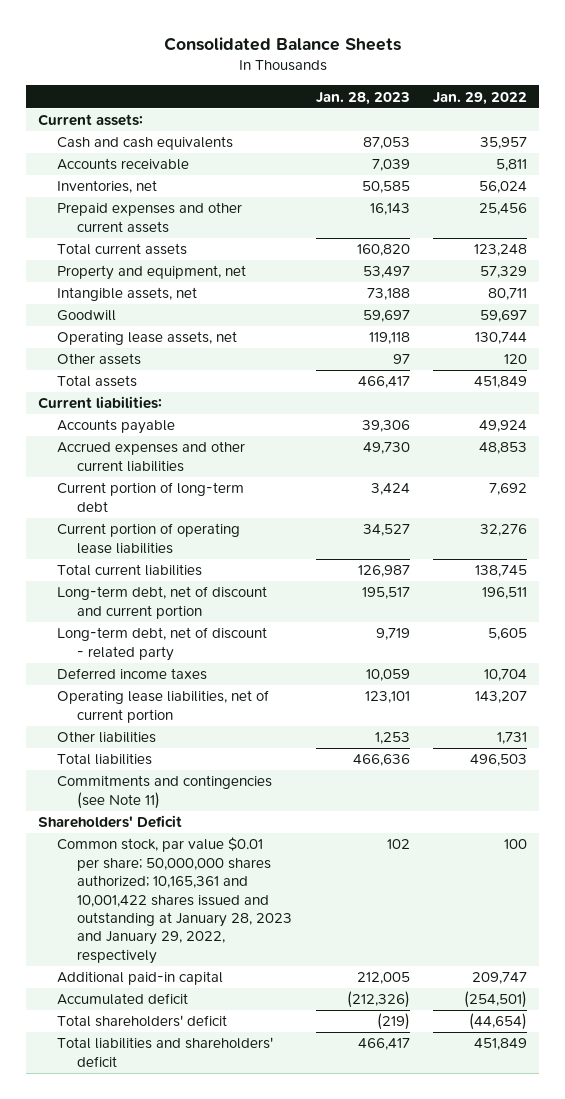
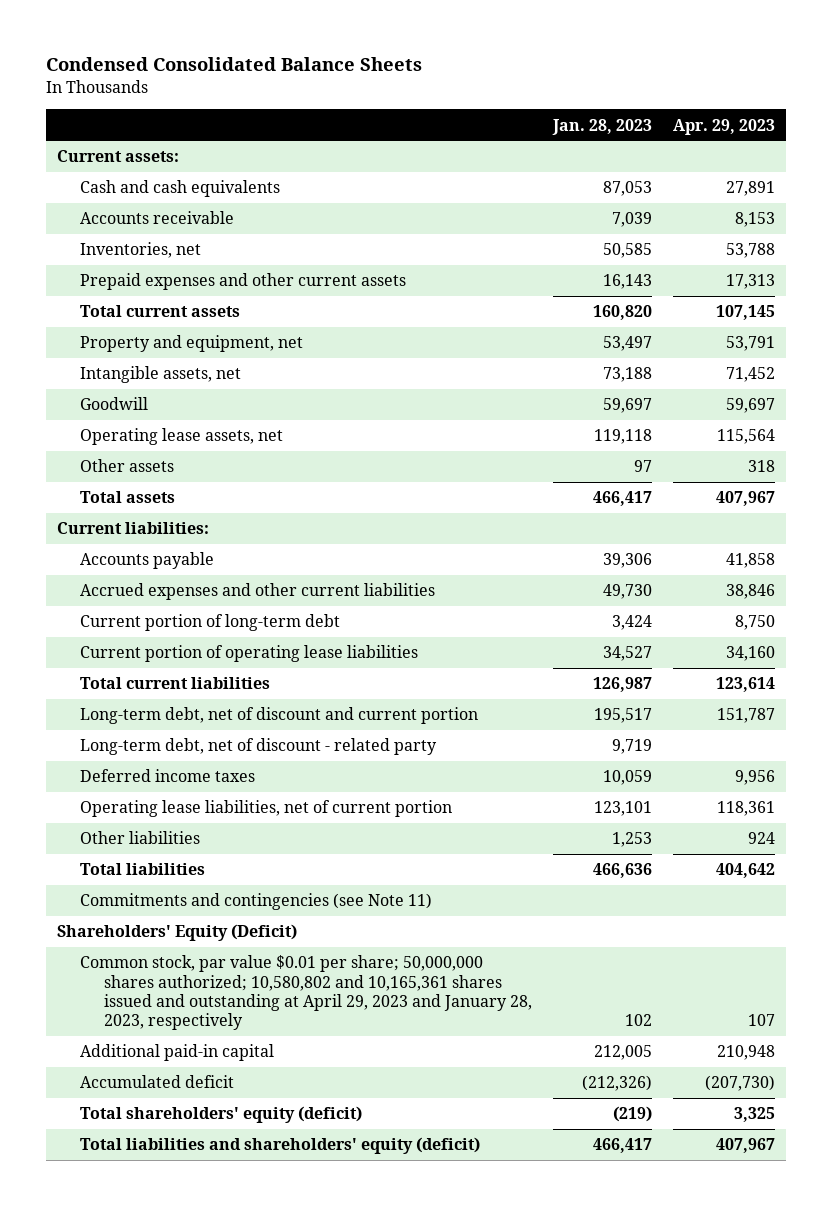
- Consolidated Balance Sheets
+ Condensed Consolidated Balance Sheets
- | Jan. 28, 2023 | Jan. 29, 2022
+ | Jan. 28, 2023 | Apr. 29, 2023
- Shareholders' Deficit
- Common stock, par value $0.01 per share; 50,000,000 shares authorized; 10,165,361 and 10,001,422 shares issued and outstanding at January 28, 2023 and January 29, 2022, respectively | 102 | 100
+ Shareholders' Equity (Deficit)
+ Common stock, par value $0.01 per share; 50,000,000 shares authorized; 10,580,802 and 10,165,361 shares issued and outstanding at April 29, 2023 and January 28, 2023, respectively | 102 | 107
- Total shareholders' deficit | (219) | (44,654)
- Total liabilities and shareholders' deficit | 466,417 | 451,849
+ Total shareholders' equity (deficit) | (219) | 3,325
+ Total liabilities and shareholders' equity (deficit) | 466,417 | 407,967

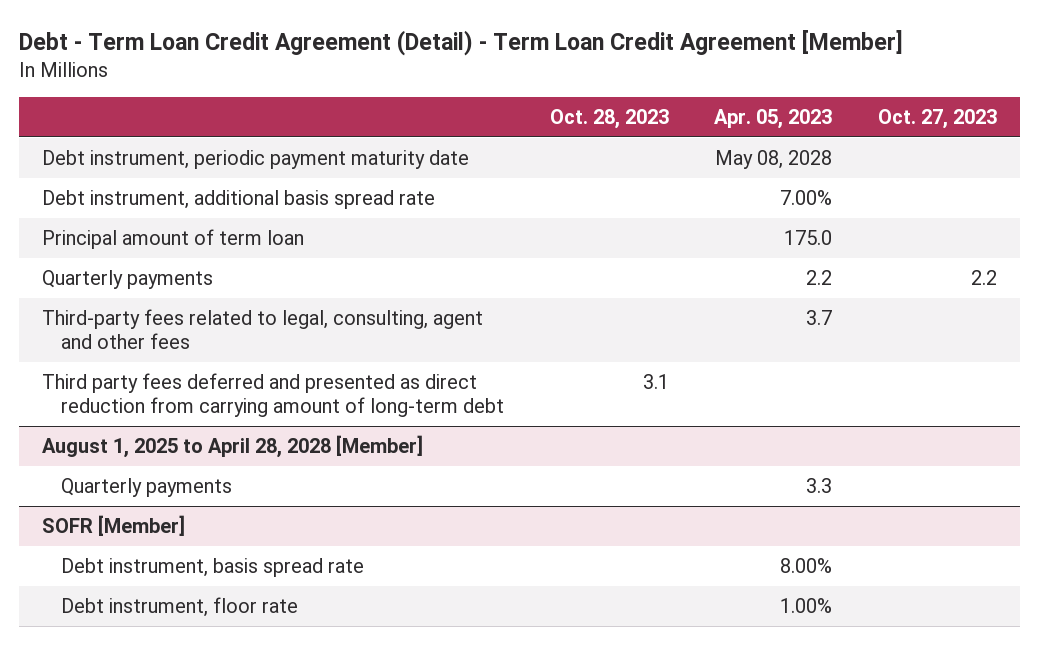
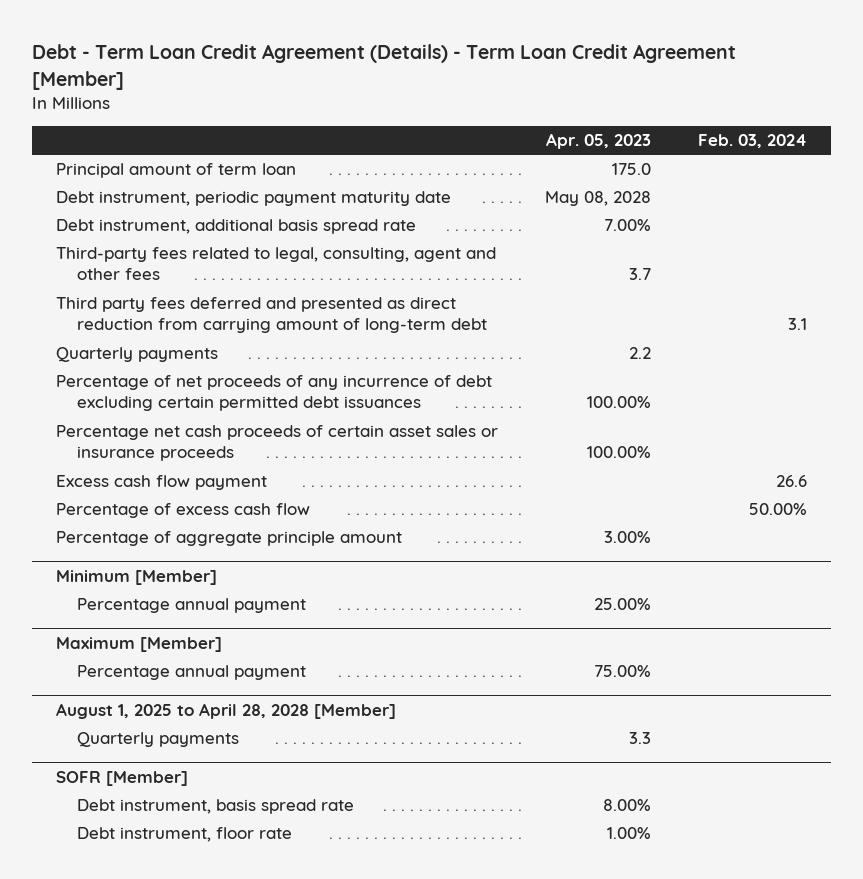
- Debt - Term Loan Credit Agreement (Detail) - Term Loan Credit Agreement [Member]
+ Debt - Term Loan Credit Agreement (Details) - Term Loan Credit Agreement [Member]
- | Oct. 28, 2023 | Apr. 05, 2023 | Oct. 27, 2023
+ | Apr. 05, 2023 | Feb. 03, 2024
moved up: Principal amount of term loan | 175.0 |
moved down: Quarterly payments | 2.2 |
+ Percentage of net proceeds of any incurrence of debt excluding certain permitted debt issuances | 100.00% |
+ Percentage net cash proceeds of certain asset sales or insurance proceeds | 100.00% |
+ Excess cash flow payment | | 26.6
+ Percentage of excess cash flow | | 50.00%
+ Percentage of aggregate principle amount | 3.00% |
+ Minimum [Member]
+ Percentage annual payment | 25.00% |
+ Maximum [Member]
+ Percentage annual payment | 75.00% |

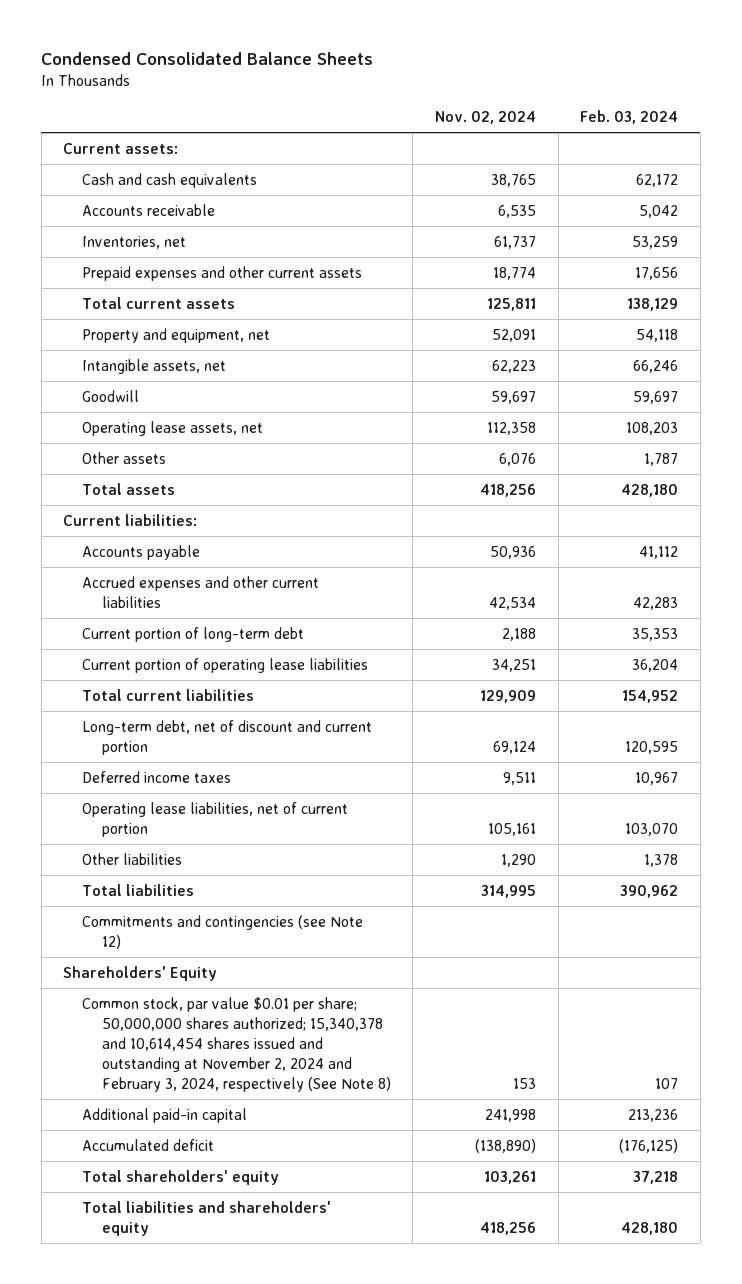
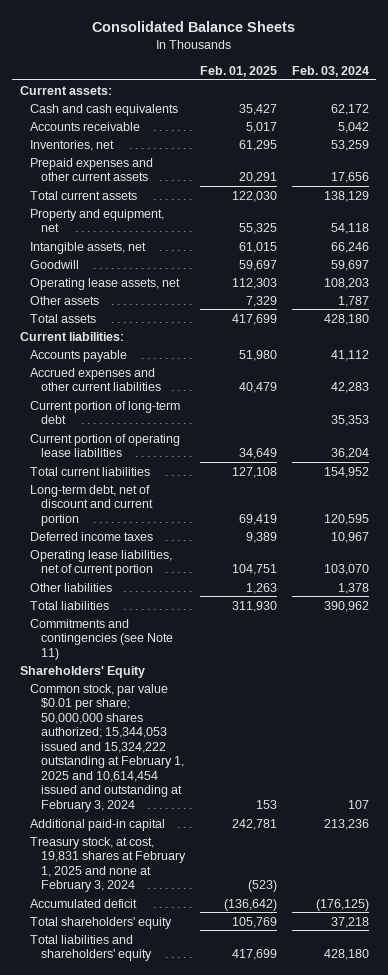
- Condensed Consolidated Balance Sheets
+ Consolidated Balance Sheets
- | Nov. 02, 2024 | Feb. 03, 2024
+ | Feb. 01, 2025 | Feb. 03, 2024
- Commitments and contingencies (see Note 12)
+ Commitments and contingencies (see Note 11)
- Common stock, par value $0.01 per share; 50,000,000 shares authorized; 15,340,378 and 10,614,454 shares issued and outstanding at November 2, 2024 and February 3, 2024, respectively (See Note 8) | 153 | 107
+ Common stock, par value $0.01 per share; 50,000,000 shares authorized; 15,344,053 issued and 15,324,222 outstanding at February 1, 2025 and 10,614,454 issued and outstanding at February 3, 2024 | 153 | 107
+ Treasury stock, at cost, 19,831 shares at February 1, 2025 and none at February 3, 2024 | (523) |

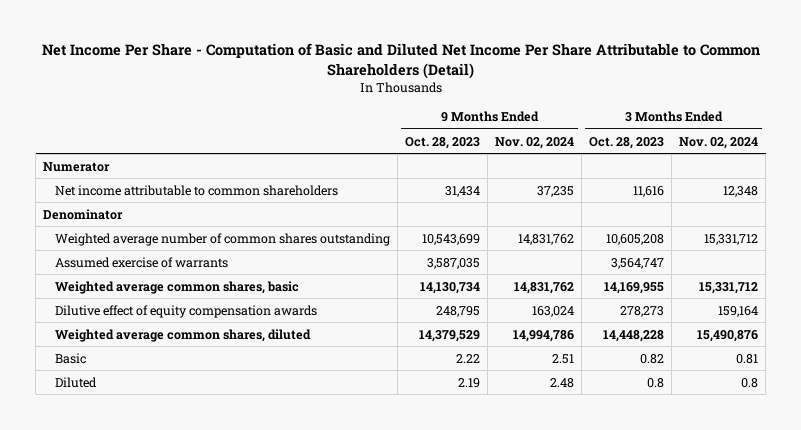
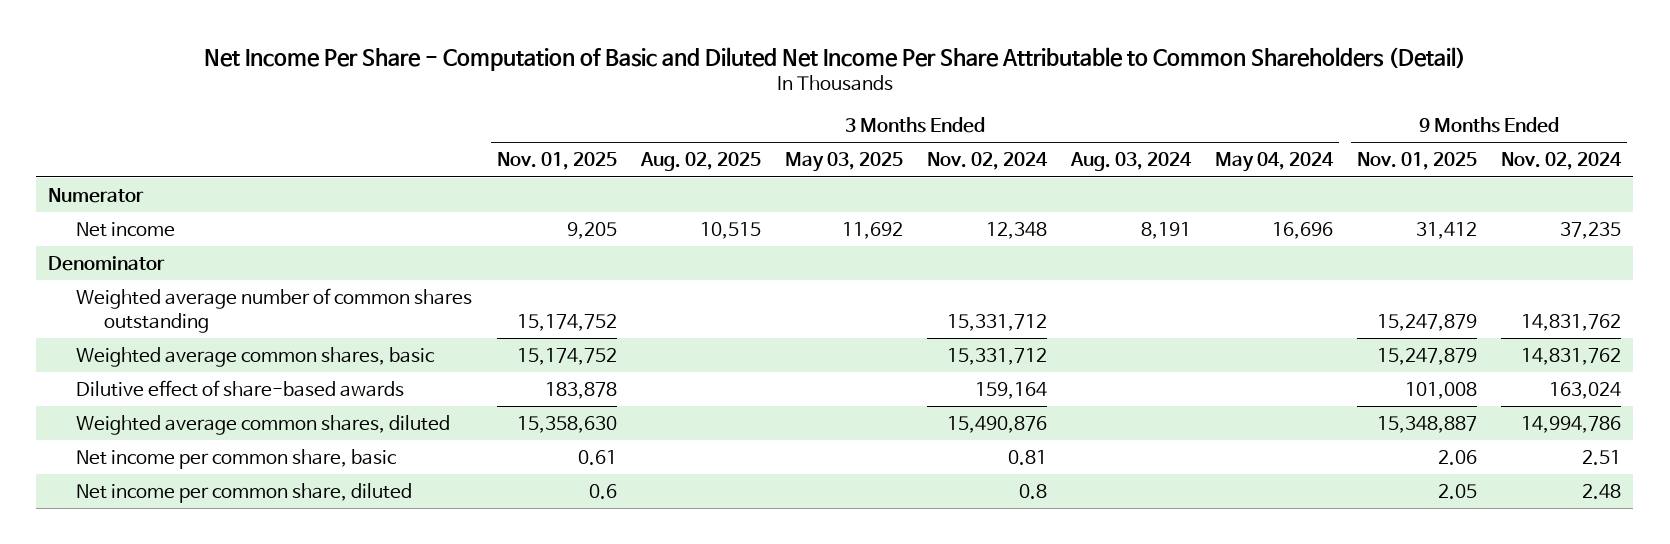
- | 9 Months Ended Oct. 28, 2023 | 9 Months Ended Nov. 02, 2024 | 3 Months Ended Oct. 28, 2023 | 3 Months Ended Nov. 02, 2024
+ | 3 Months Ended Nov. 01, 2025 | 3 Months Ended Aug. 02, 2025 | 3 Months Ended May 03, 2025 | 3 Months Ended Nov. 02, 2024 | 3 Months Ended Aug. 03, 2024 | 3 Months Ended May 04, 2024 | 9 Months Ended Nov. 01, 2025 | 9 Months Ended Nov. 02, 2024
- Net income attributable to common shareholders | 31,434 | 37,235 | 11,616 | 12,348
+ Net income | 9,205 | 10,515 | 11,692 | 12,348 | 8,191 | 16,696 | 31,412 | 37,235
- Assumed exercise of warrants | 3,587,035 | | 3,564,747 |
- Dilutive effect of equity compensation awards | 248,795 | 163,024 | 278,273 | 159,164
+ Dilutive effect of share-based awards | 183,878 | | | 159,164 | | | 101,008 | 163,024
- Basic | 2.22 | 2.51 | 0.82 | 0.81
- Diluted | 2.19 | 2.48 | 0.8 | 0.8
+ Net income per common share, basic | 0.61 | | | 0.81 | | | 2.06 | 2.51
+ Net income per common share, diluted | 0.6 | | | 0.8 | | | 2.05 | 2.48

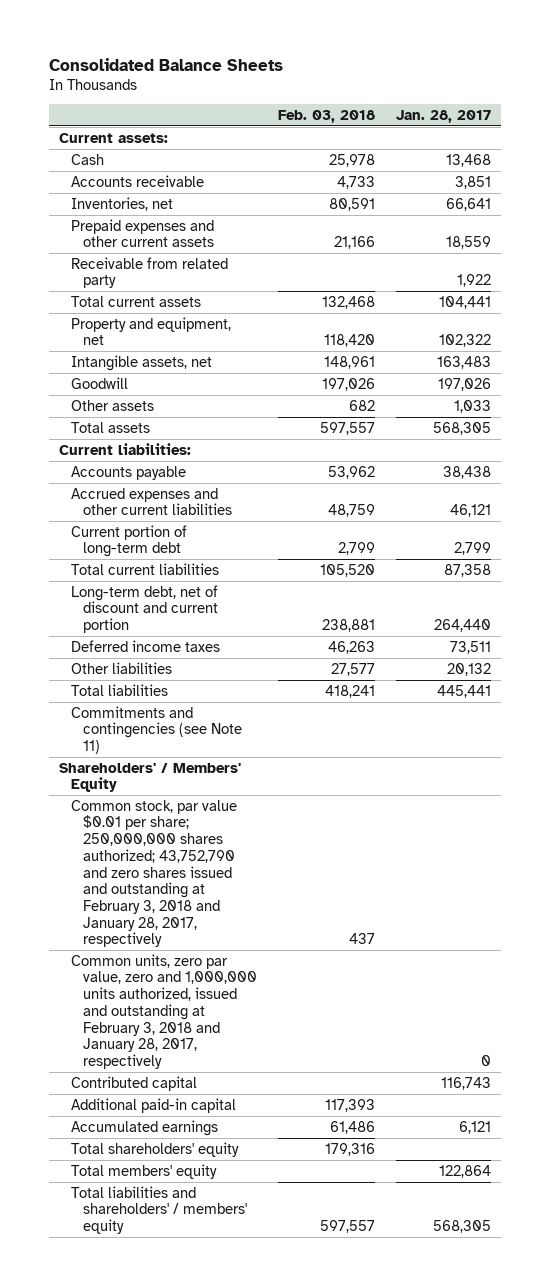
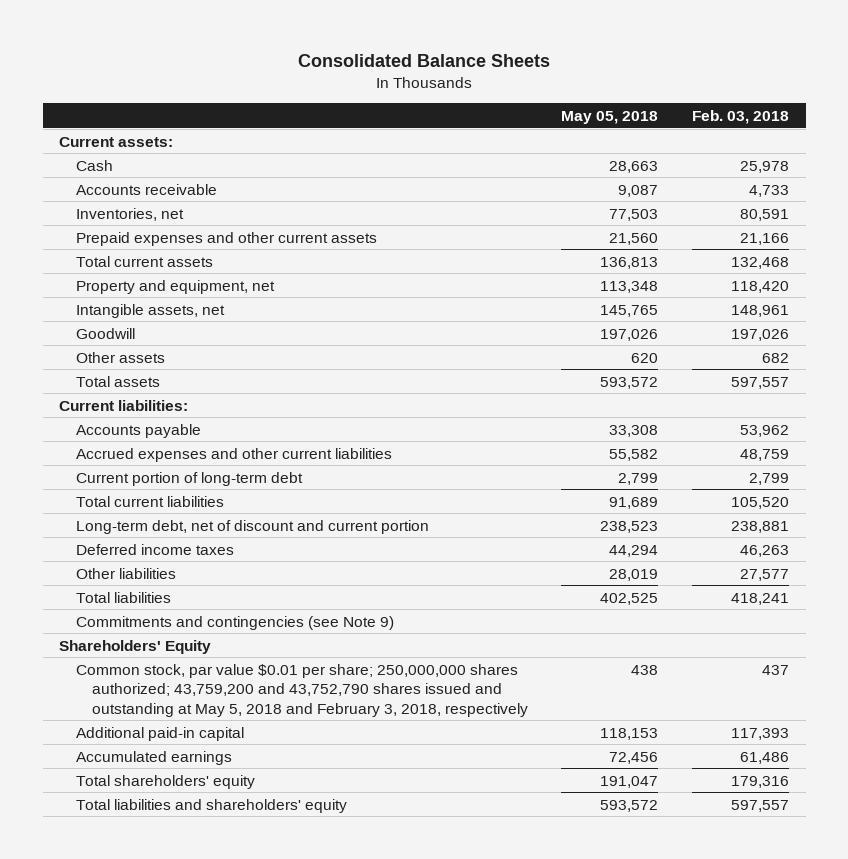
- | Feb. 03, 2018 | Jan. 28, 2017
+ | May 05, 2018 | Feb. 03, 2018
- Receivable from related party | | 1,922
- Commitments and contingencies (see Note 11)
- Shareholders' / Members' Equity
- Common stock, par value $0.01 per share; 250,000,000 shares authorized; 43,752,790 and zero shares issued and outstanding at February 3, 2018 and January 28, 2017, respectively | 437 |
- Common units, zero par value, zero and 1,000,000 units authorized, issued and outstanding at February 3, 2018 and January 28, 2017, respectively | | 0
- Contributed capital | | 116,743
+ Commitments and contingencies (see Note 9)
+ Shareholders' Equity
+ Common stock, par value $0.01 per share; 250,000,000 shares authorized; 43,759,200 and 43,752,790 shares issued and outstanding at May 5, 2018 and February 3, 2018, respectively | 438 | 437
- Total members' equity | | 122,864
- Total liabilities and shareholders' / members' equity | 597,557 | 568,305
+ Total liabilities and shareholders' equity | 593,572 | 597,557

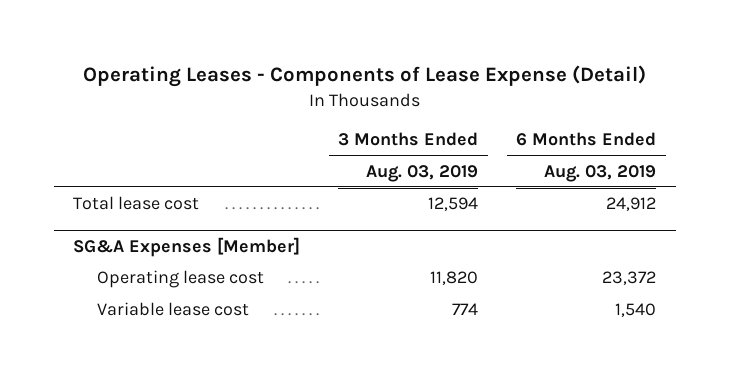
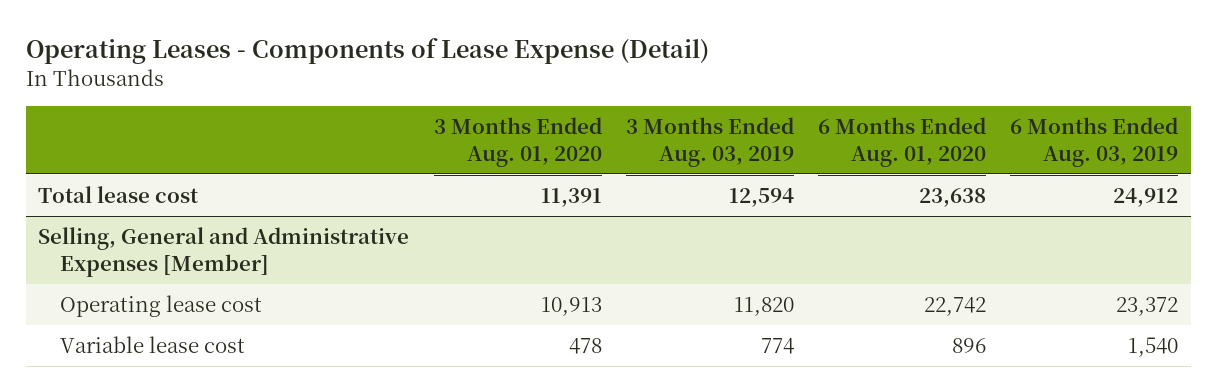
- | 3 Months Ended Aug. 03, 2019 | 6 Months Ended Aug. 03, 2019
+ | 3 Months Ended Aug. 01, 2020 | 3 Months Ended Aug. 03, 2019 | 6 Months Ended Aug. 01, 2020 | 6 Months Ended Aug. 03, 2019
- SG&A Expenses [Member]
+ Selling, General and Administrative Expenses [Member]

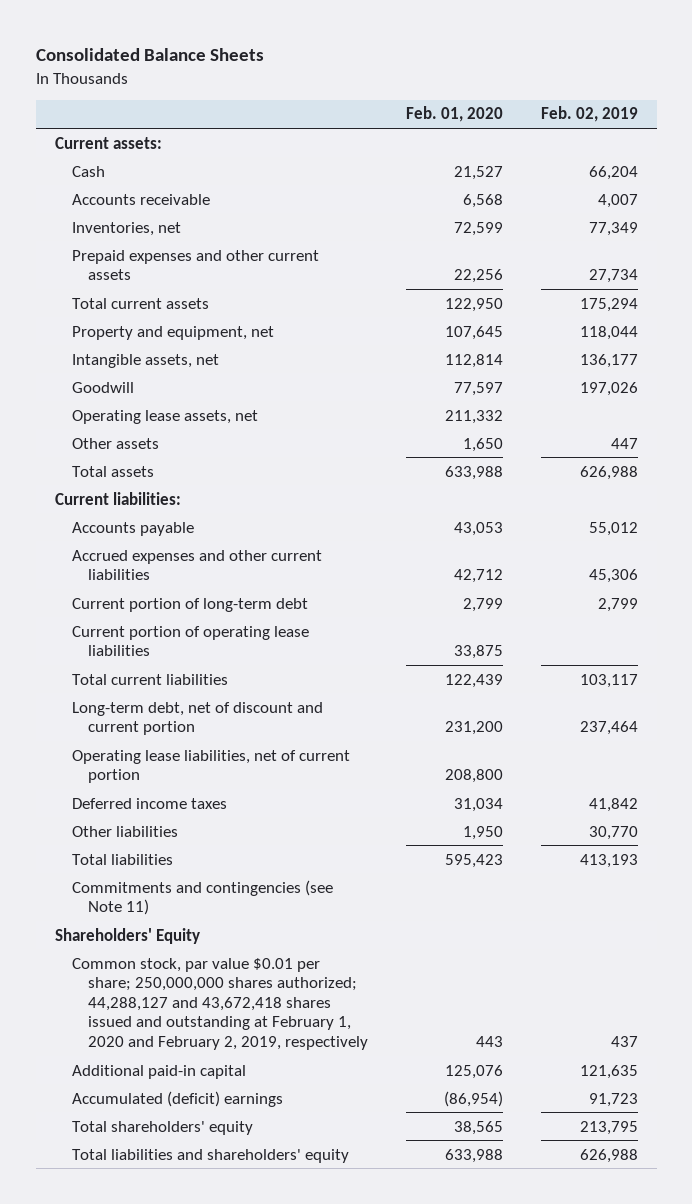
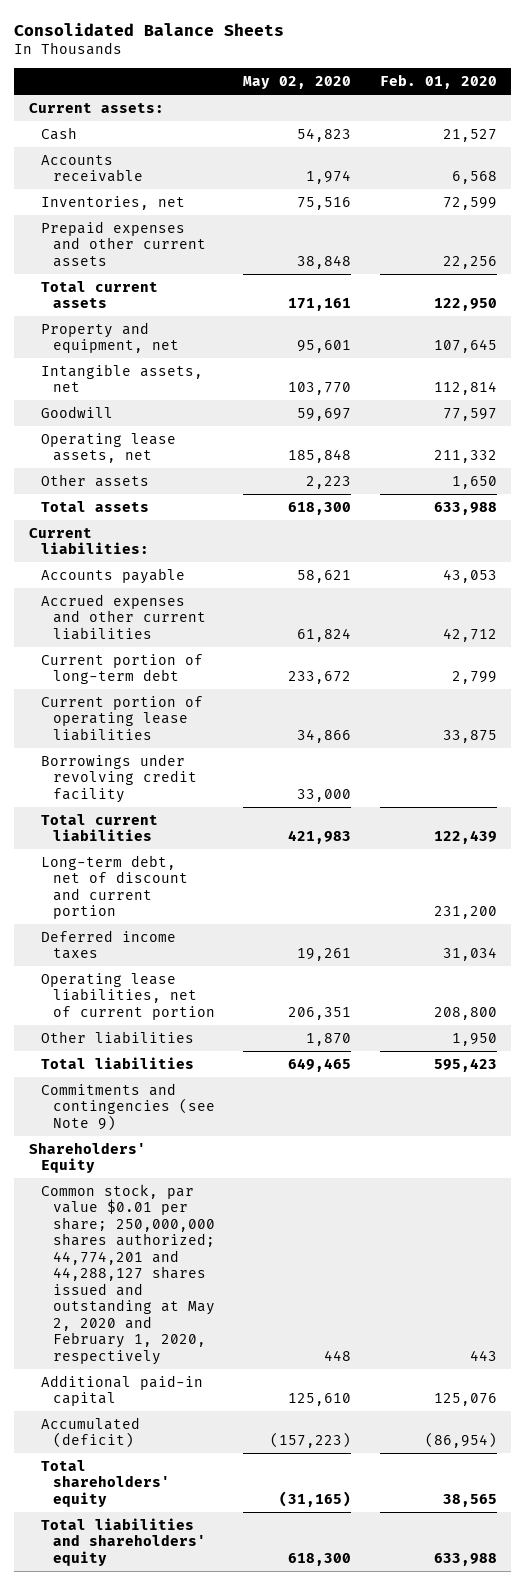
- | Feb. 01, 2020 | Feb. 02, 2019
+ | May 02, 2020 | Feb. 01, 2020
+ Borrowings under revolving credit facility | 33,000 |
moved down: Operating lease liabilities, net of current portion | 206,351 | 208,800
- Commitments and contingencies (see Note 11)
+ Commitments and contingencies (see Note 9)
- Common stock, par value $0.01 per share; 250,000,000 shares authorized; 44,288,127 and 43,672,418 shares issued and outstanding at February 1, 2020 and February 2, 2019, respectively | 443 | 437
+ Common stock, par value $0.01 per share; 250,000,000 shares authorized; 44,774,201 and 44,288,127 shares issued and outstanding at May 2, 2020 and February 1, 2020, respectively | 448 | 443
- Accumulated (deficit) earnings | (86,954) | 91,723
+ Accumulated (deficit) | (157,223) | (86,954)

